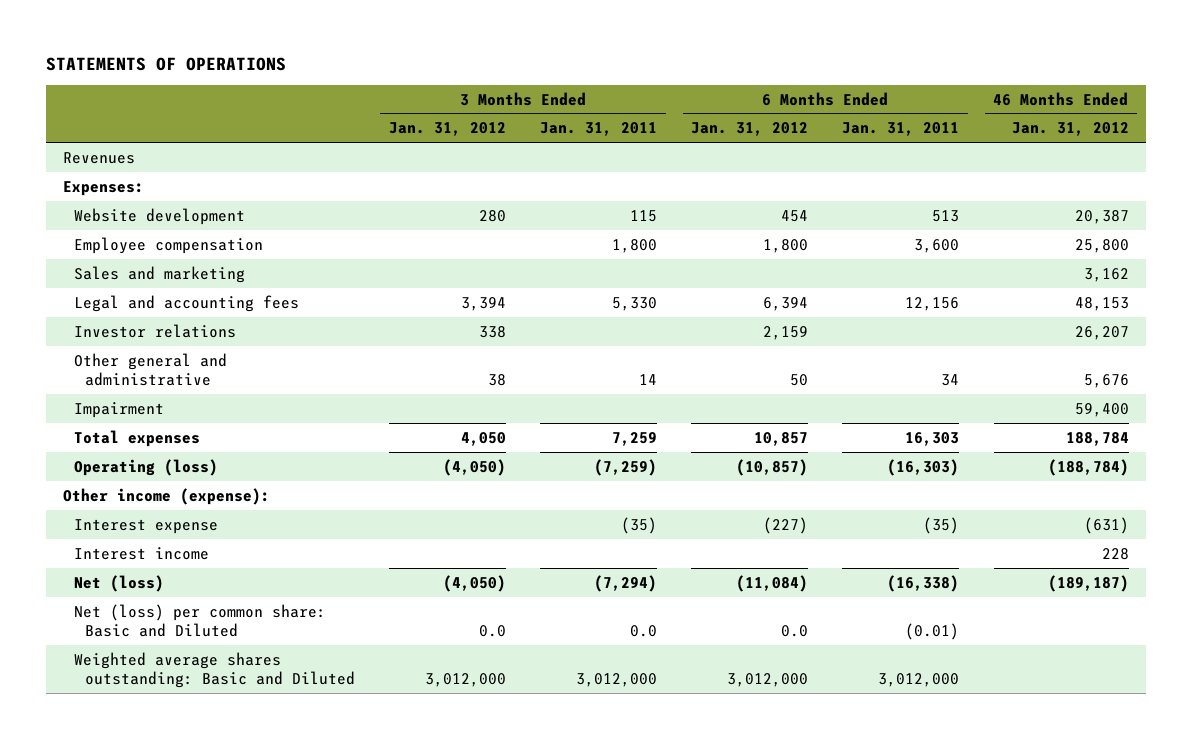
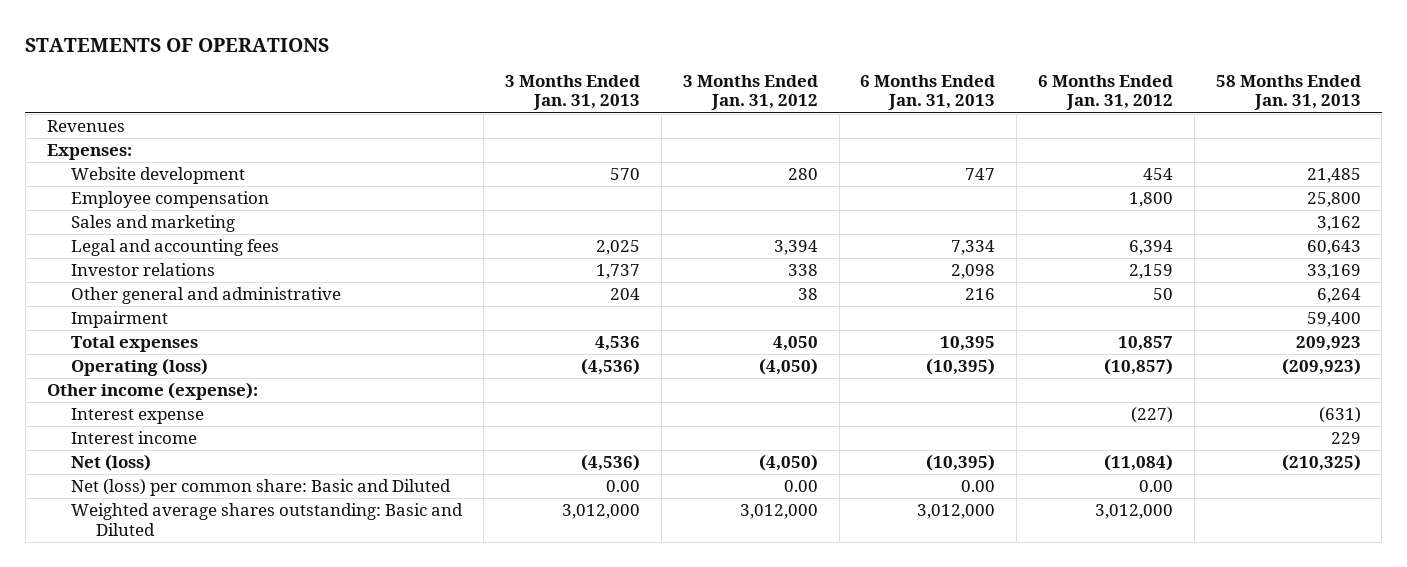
- | 3 Months Ended Jan. 31, 2012 | 3 Months Ended Jan. 31, 2011 | 6 Months Ended Jan. 31, 2012 | 6 Months Ended Jan. 31, 2011 | 46 Months Ended Jan. 31, 2012
+ | 3 Months Ended Jan. 31, 2013 | 3 Months Ended Jan. 31, 2012 | 6 Months Ended Jan. 31, 2013 | 6 Months Ended Jan. 31, 2012 | 58 Months Ended Jan. 31, 2013
- Net (loss) per common share: Basic and Diluted | 0.0 | 0.0 | 0.0 | (0.01) |
+ Net (loss) per common share: Basic and Diluted | 0.00 | 0.00 | 0.00 | 0.00 |

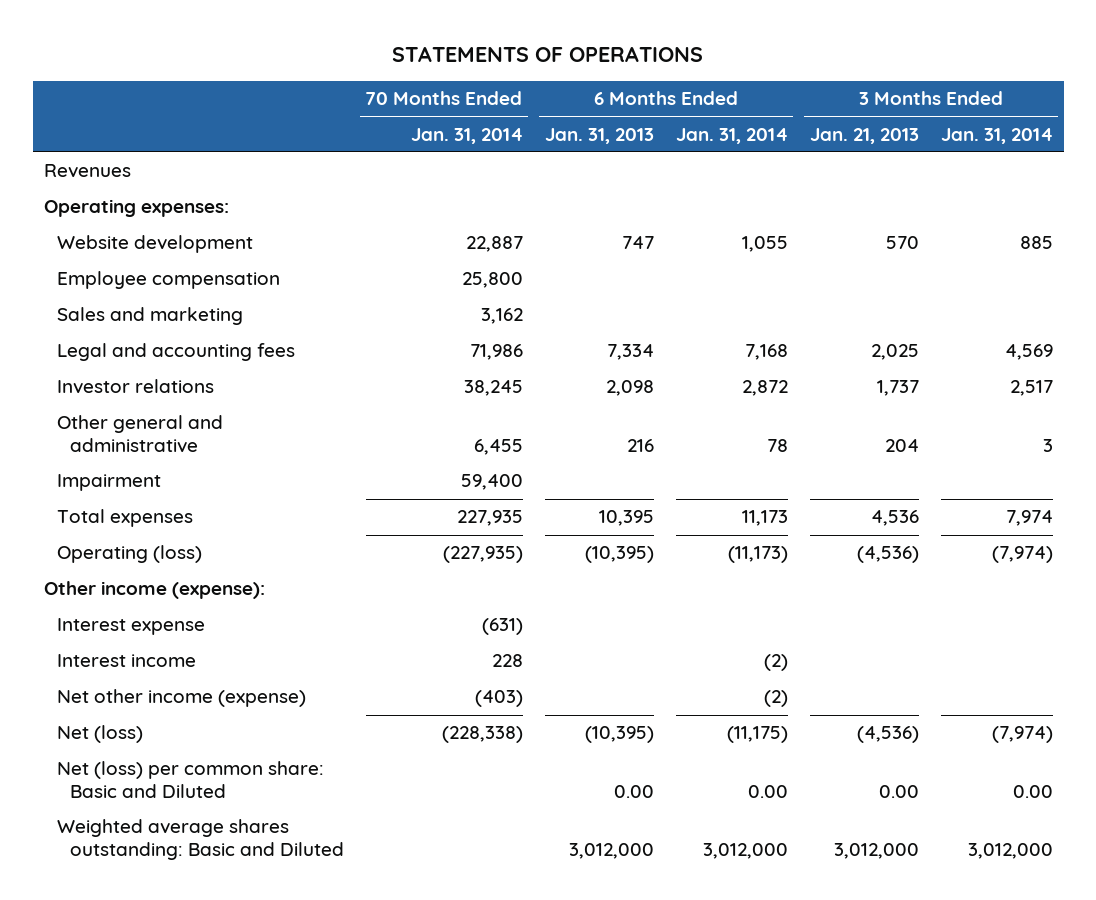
- | 3 Months Ended Jan. 31, 2013 | 3 Months Ended Jan. 31, 2012 | 6 Months Ended Jan. 31, 2013 | 6 Months Ended Jan. 31, 2012 | 58 Months Ended Jan. 31, 2013
+ | 70 Months Ended Jan. 31, 2014 | 6 Months Ended Jan. 31, 2013 | 6 Months Ended Jan. 31, 2014 | 3 Months Ended Jan. 21, 2013 | 3 Months Ended Jan. 31, 2014
- Expenses:
+ Operating expenses:
+ Net other income (expense) | (403) | | (2) | |

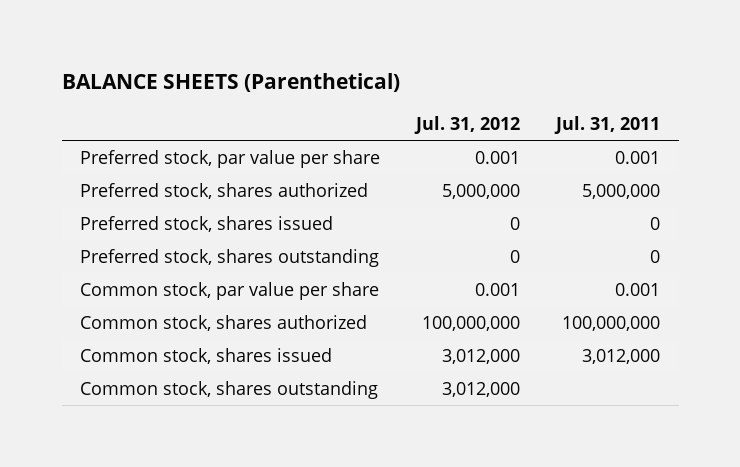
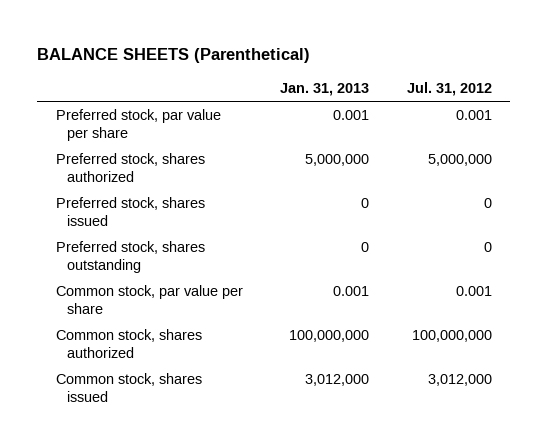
- | Jul. 31, 2012 | Jul. 31, 2011
+ | Jan. 31, 2013 | Jul. 31, 2012
- Common stock, shares outstanding | 3,012,000 |

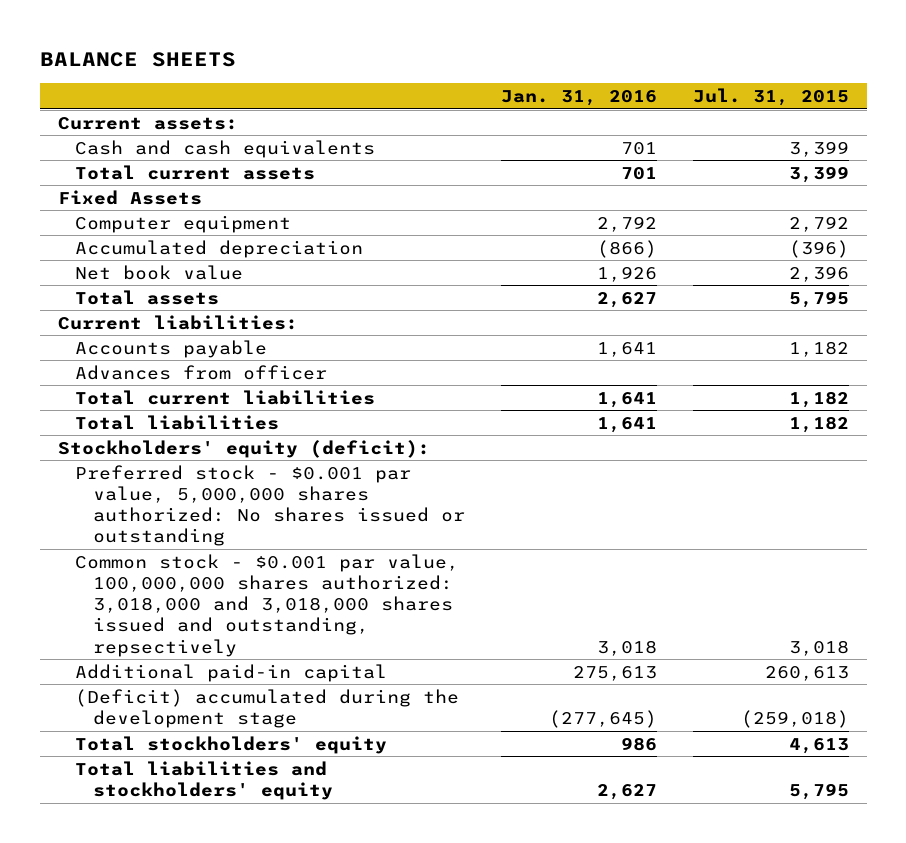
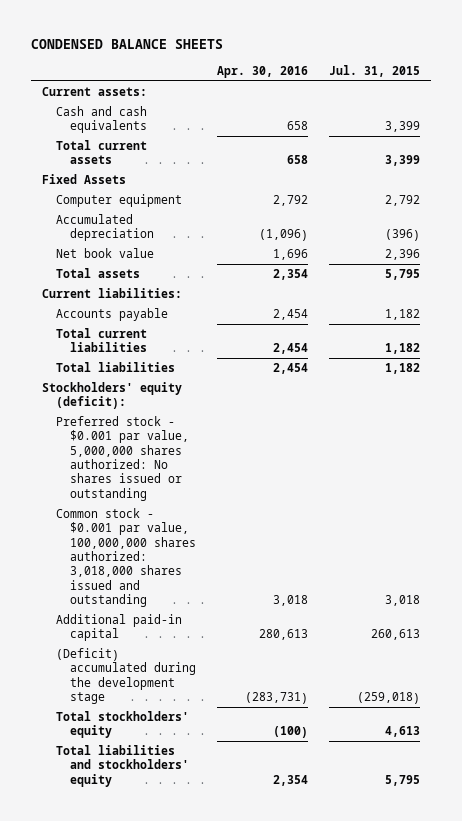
- BALANCE SHEETS
+ CONDENSED BALANCE SHEETS
- | Jan. 31, 2016 | Jul. 31, 2015
+ | Apr. 30, 2016 | Jul. 31, 2015
- Advances from officer
- Common stock - $0.001 par value, 100,000,000 shares authorized: 3,018,000 and 3,018,000 shares issued and outstanding, repsectively | 3,018 | 3,018
+ Common stock - $0.001 par value, 100,000,000 shares authorized: 3,018,000 shares issued and outstanding | 3,018 | 3,018

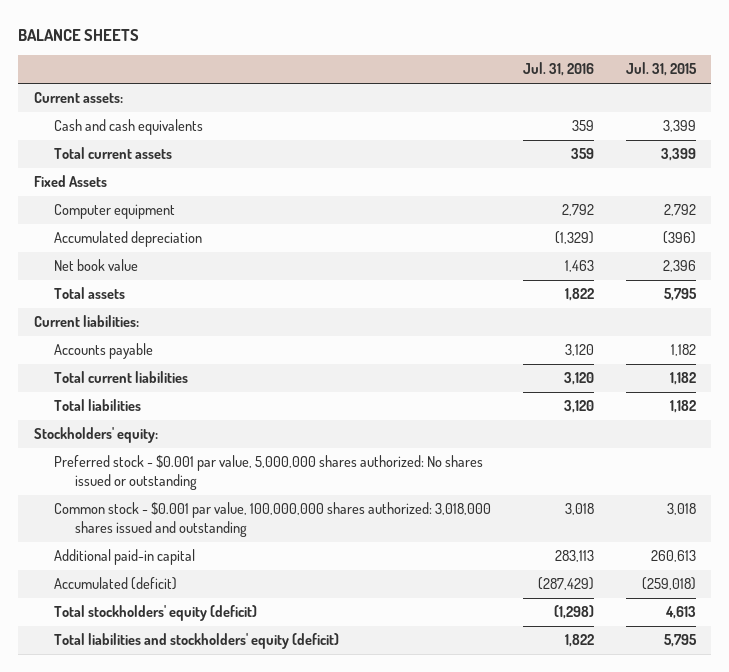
- CONDENSED BALANCE SHEETS
+ BALANCE SHEETS
- | Apr. 30, 2016 | Jul. 31, 2015
+ | Jul. 31, 2016 | Jul. 31, 2015
- Stockholders' equity (deficit):
+ Stockholders' equity:
- (Deficit) accumulated during the development stage | (283,731) | (259,018)
- Total stockholders' equity | (100) | 4,613
- Total liabilities and stockholders' equity | 2,354 | 5,795
+ Accumulated (deficit) | (287,429) | (259,018)
+ Total stockholders' equity (deficit) | (1,298) | 4,613
+ Total liabilities and stockholders' equity (deficit) | 1,822 | 5,795

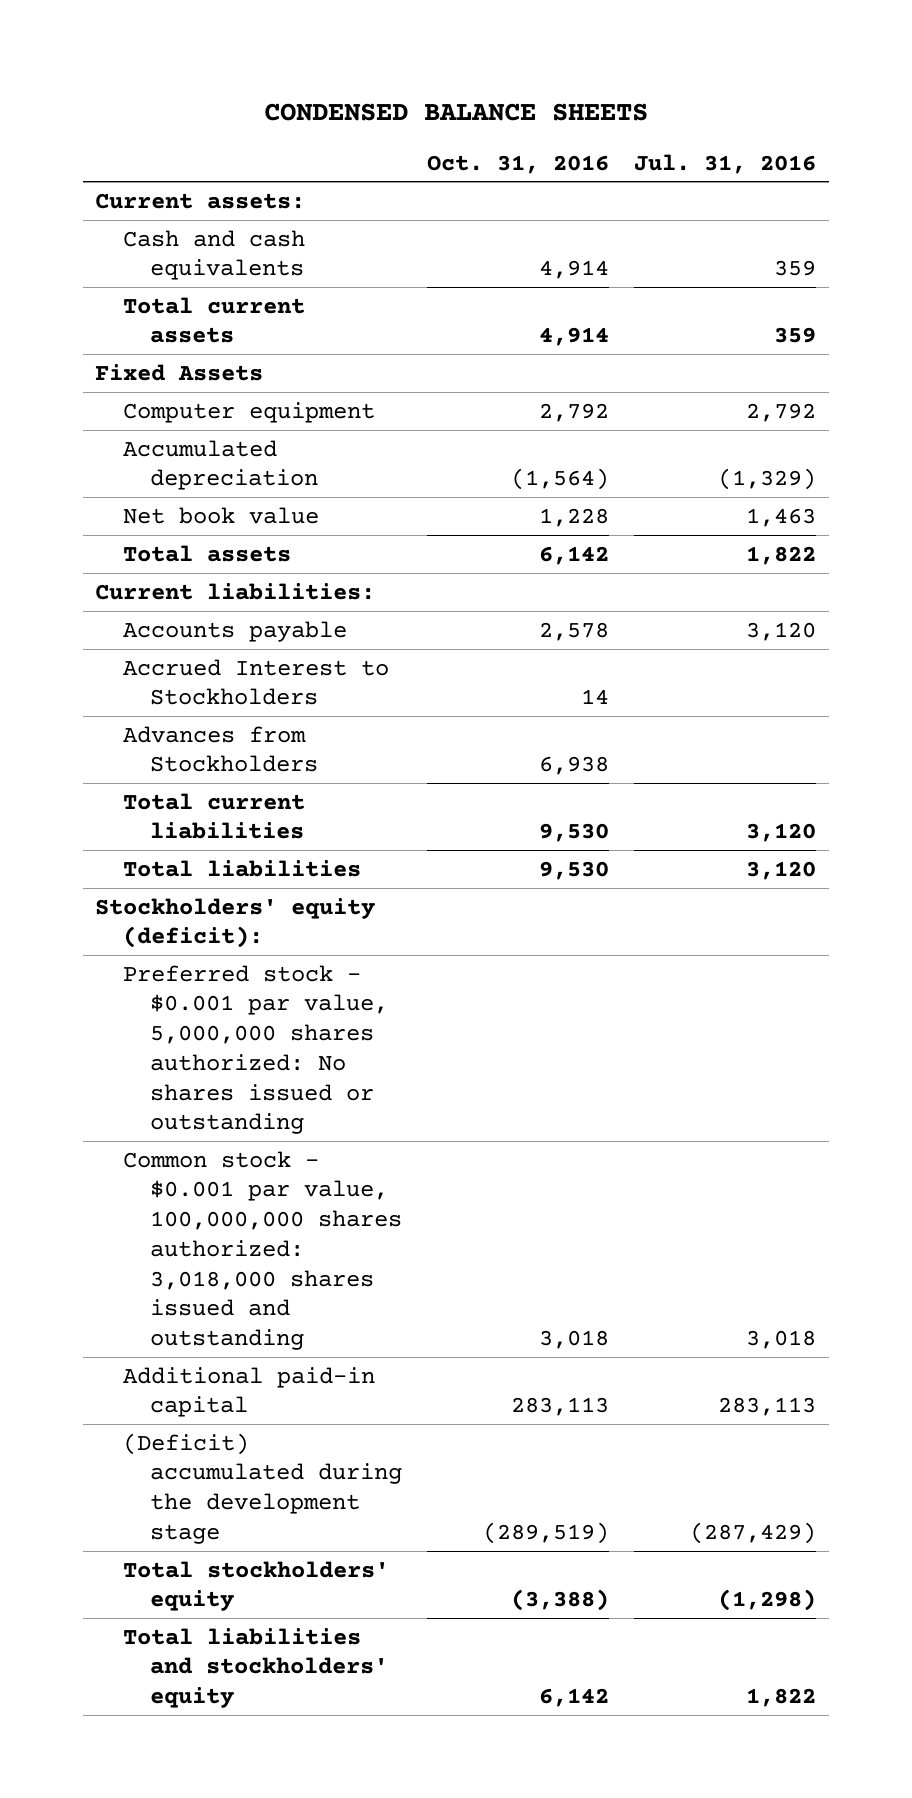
- BALANCE SHEETS
+ CONDENSED BALANCE SHEETS
- | Jul. 31, 2016 | Jul. 31, 2015
+ | Oct. 31, 2016 | Jul. 31, 2016
+ Accrued Interest to Stockholders | 14 |
+ Advances from Stockholders | 6,938 |
- Stockholders' equity:
+ Stockholders' equity (deficit):
- Accumulated (deficit) | (287,429) | (259,018)
- Total stockholders' equity (deficit) | (1,298) | 4,613
- Total liabilities and stockholders' equity (deficit) | 1,822 | 5,795
+ (Deficit) accumulated during the development stage | (289,519) | (287,429)
+ Total stockholders' equity | (3,388) | (1,298)
+ Total liabilities and stockholders' equity | 6,142 | 1,822

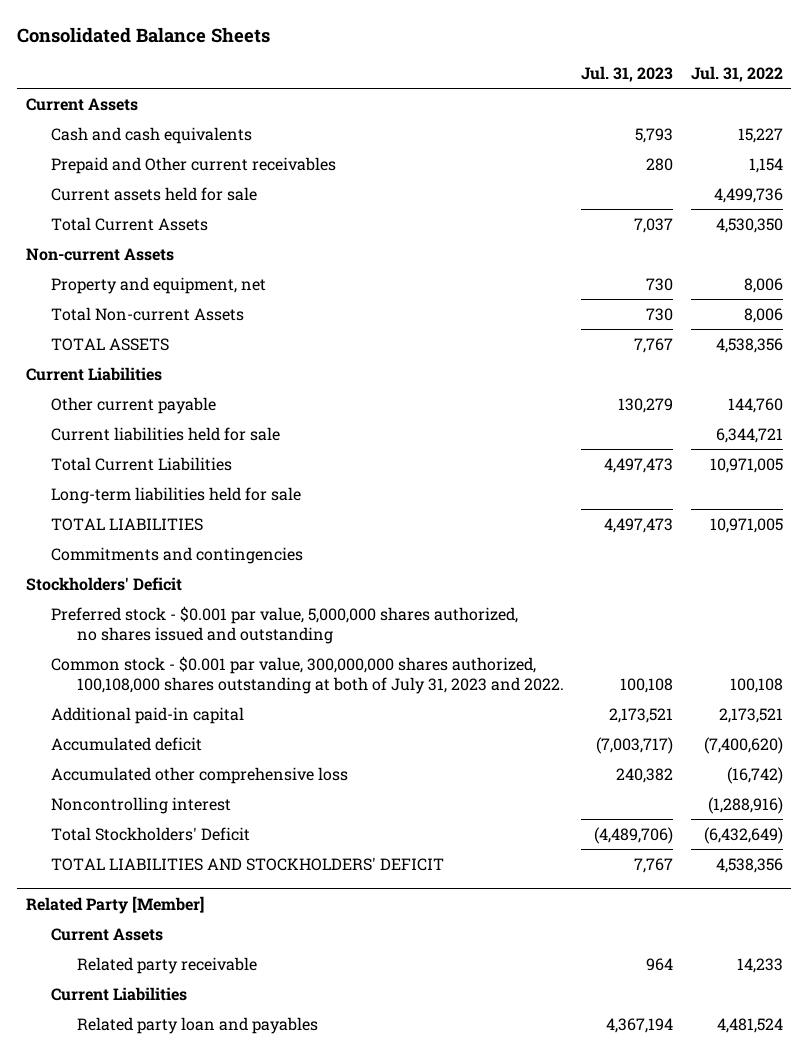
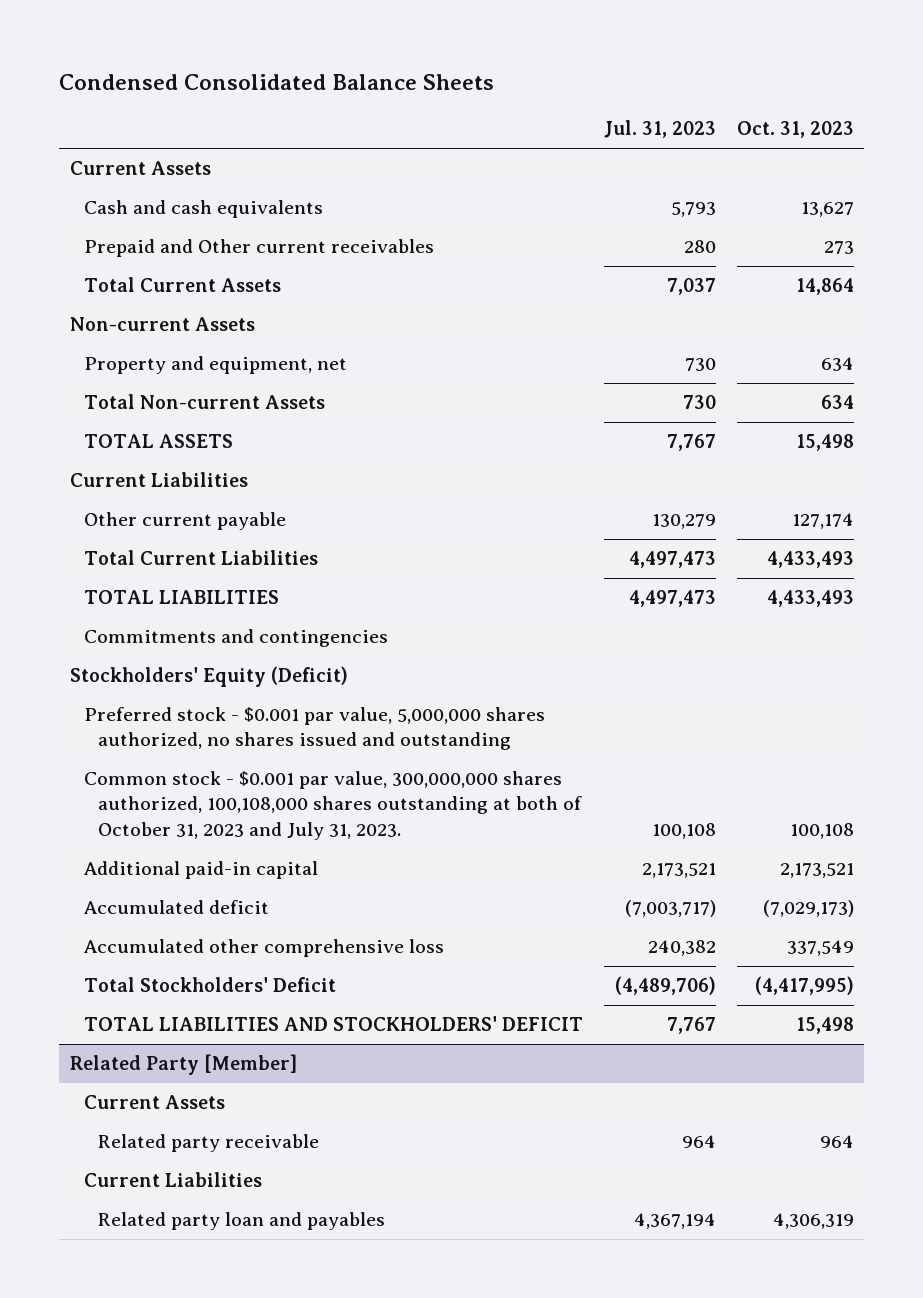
- Consolidated Balance Sheets
+ Condensed Consolidated Balance Sheets
- | Jul. 31, 2023 | Jul. 31, 2022
+ | Jul. 31, 2023 | Oct. 31, 2023
- Current assets held for sale | | 4,499,736
- Current liabilities held for sale | | 6,344,721
- Long-term liabilities held for sale
- Stockholders' Deficit
+ Stockholders' Equity (Deficit)
- Common stock - $0.001 par value, 300,000,000 shares authorized, 100,108,000 shares outstanding at both of July 31, 2023 and 2022. | 100,108 | 100,108
+ Common stock - $0.001 par value, 300,000,000 shares authorized, 100,108,000 shares outstanding at both of October 31, 2023 and July 31, 2023. | 100,108 | 100,108
- Noncontrolling interest | | (1,288,916)

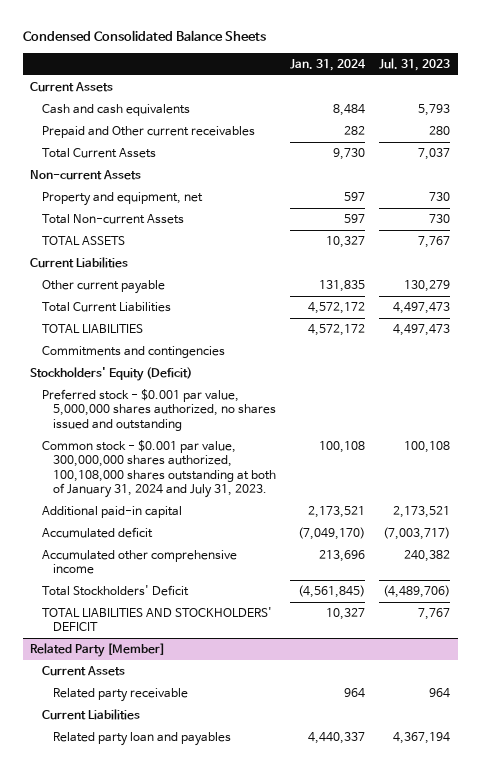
- | Jul. 31, 2023 | Oct. 31, 2023
+ | Jan. 31, 2024 | Jul. 31, 2023
- Common stock - $0.001 par value, 300,000,000 shares authorized, 100,108,000 shares outstanding at both of October 31, 2023 and July 31, 2023. | 100,108 | 100,108
+ Common stock - $0.001 par value, 300,000,000 shares authorized, 100,108,000 shares outstanding at both of January 31, 2024 and July 31, 2023. | 100,108 | 100,108
- Accumulated other comprehensive loss | 240,382 | 337,549
+ Accumulated other comprehensive income | 213,696 | 240,382

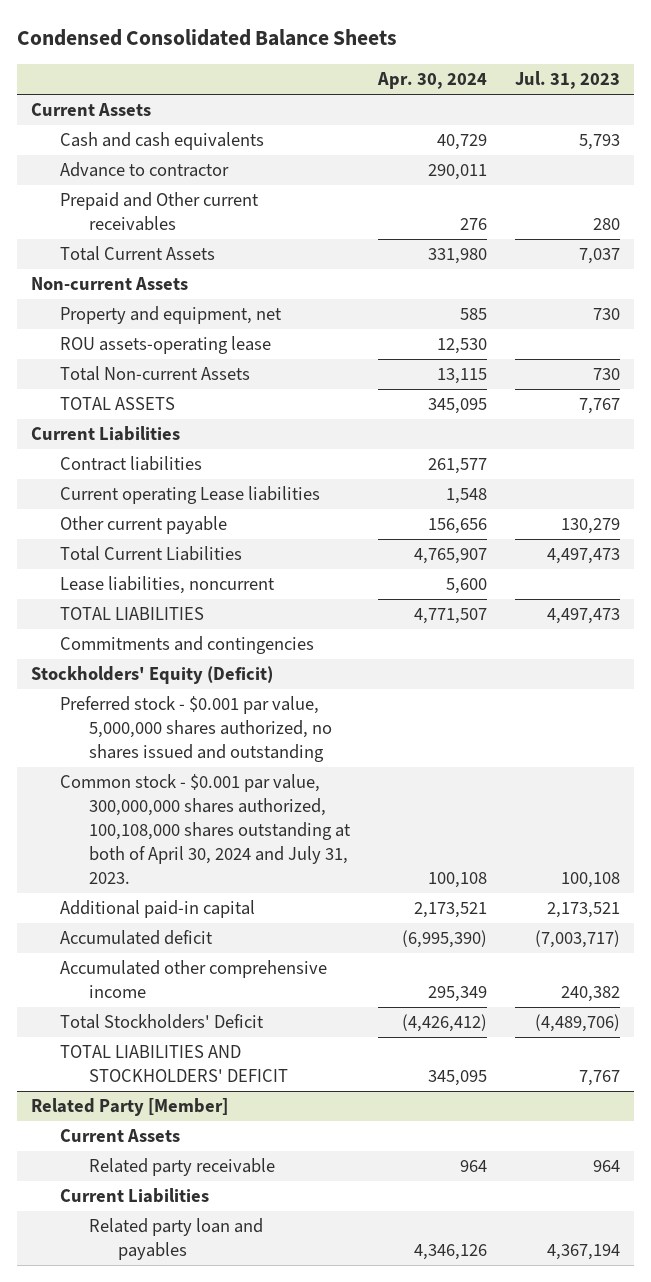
- | Jan. 31, 2024 | Jul. 31, 2023
+ | Apr. 30, 2024 | Jul. 31, 2023
+ Advance to contractor | 290,011 |
+ ROU assets-operating lease | 12,530 |
+ Contract liabilities | 261,577 |
+ Current operating Lease liabilities | 1,548 |
+ Lease liabilities, noncurrent | 5,600 |
- Common stock - $0.001 par value, 300,000,000 shares authorized, 100,108,000 shares outstanding at both of January 31, 2024 and July 31, 2023. | 100,108 | 100,108
+ Common stock - $0.001 par value, 300,000,000 shares authorized, 100,108,000 shares outstanding at both of April 30, 2024 and July 31, 2023. | 100,108 | 100,108

